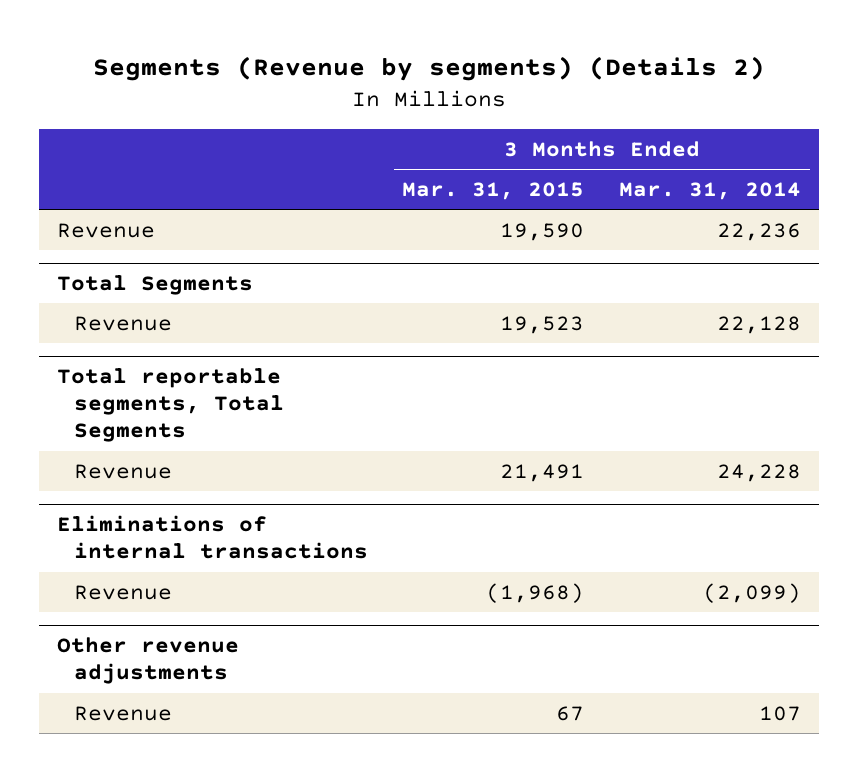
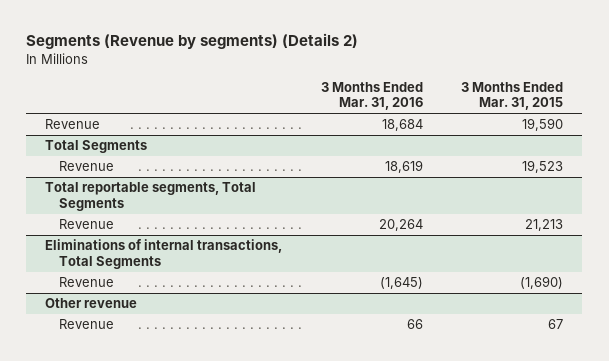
- | 3 Months Ended Mar. 31, 2015 | 3 Months Ended Mar. 31, 2014
+ | 3 Months Ended Mar. 31, 2016 | 3 Months Ended Mar. 31, 2015
@ Total reportable segments, Total Segments
- Revenue | 21,491 | 24,228
- Eliminations of internal transactions
- Revenue | (1,968) | (2,099)
- Other revenue adjustments
@ Total reportable segments, Total Segments
+ Revenue | 20,264 | 21,213
+ Eliminations of internal transactions, Total Segments
+ Revenue | (1,645) | (1,690)
+ Other revenue

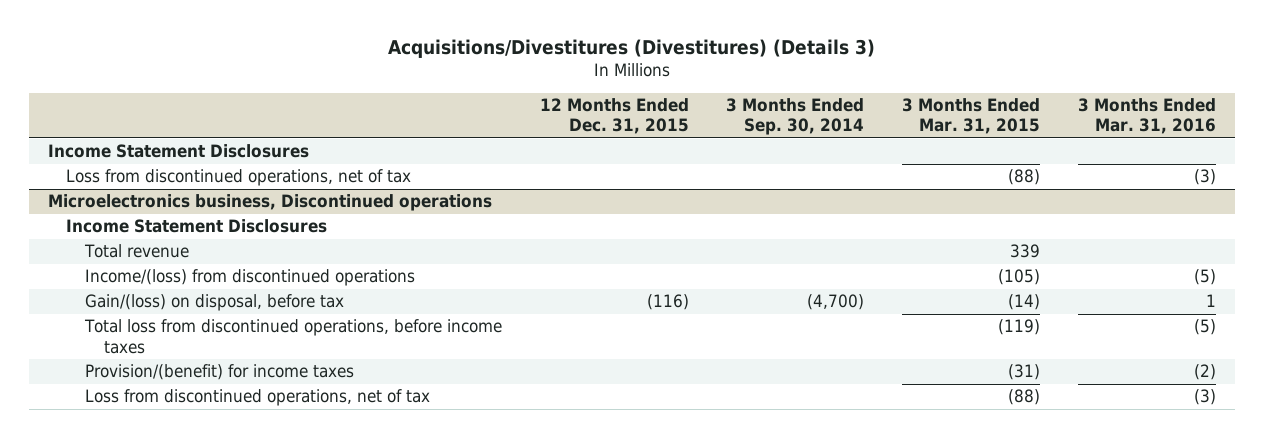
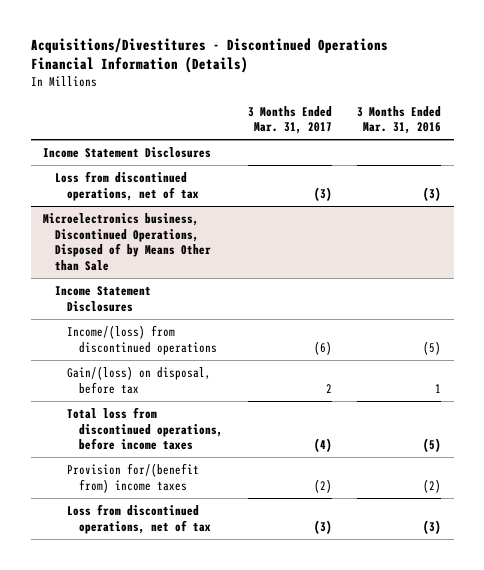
- Acquisitions/Divestitures (Divestitures) (Details 3)
+ Acquisitions/Divestitures - Discontinued Operations Financial Information (Details)
- | 12 Months Ended Dec. 31, 2015 | 3 Months Ended Sep. 30, 2014 | 3 Months Ended Mar. 31, 2015 | 3 Months Ended Mar. 31, 2016
+ | 3 Months Ended Mar. 31, 2017 | 3 Months Ended Mar. 31, 2016
- Microelectronics business, Discontinued operations
+ Microelectronics business, Discontinued Operations, Disposed of by Means Other than Sale
- Total revenue | | | 339 |
- Provision/(benefit) for income taxes | | | (31) | (2)
+ Provision for/(benefit from) income taxes | (2) | (2)

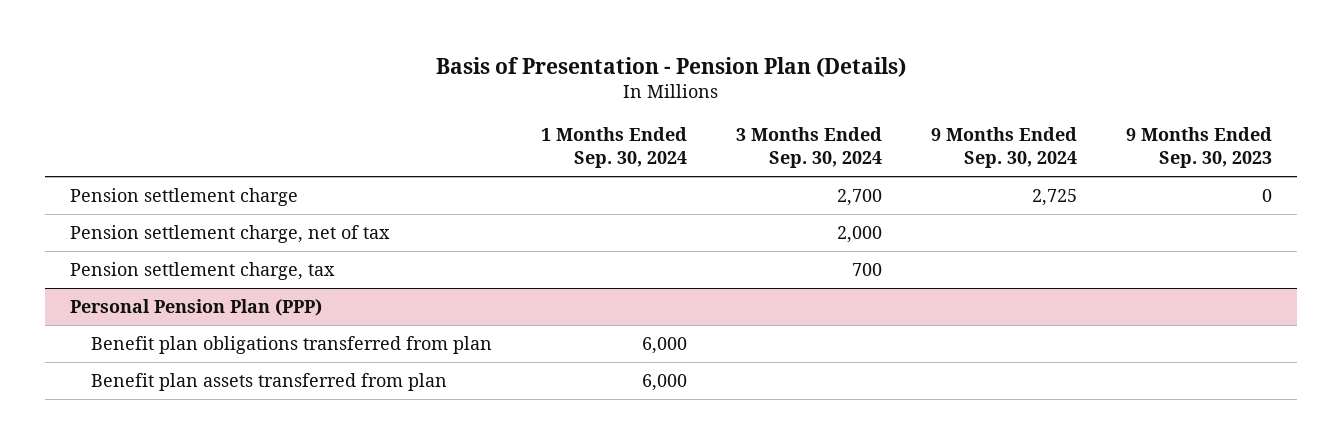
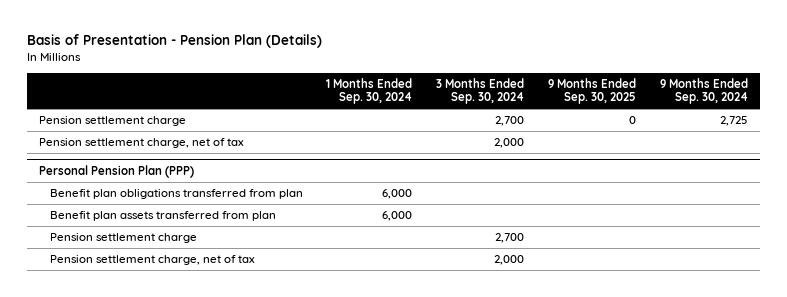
- | 1 Months Ended Sep. 30, 2024 | 3 Months Ended Sep. 30, 2024 | 9 Months Ended Sep. 30, 2024 | 9 Months Ended Sep. 30, 2023
+ | 1 Months Ended Sep. 30, 2024 | 3 Months Ended Sep. 30, 2024 | 9 Months Ended Sep. 30, 2025 | 9 Months Ended Sep. 30, 2024
- Pension settlement charge, tax | | 700 | |
@ Personal Pension Plan (PPP)
+ Pension settlement charge | | 2,700 | |
+ Pension settlement charge, net of tax | | 2,000 | |

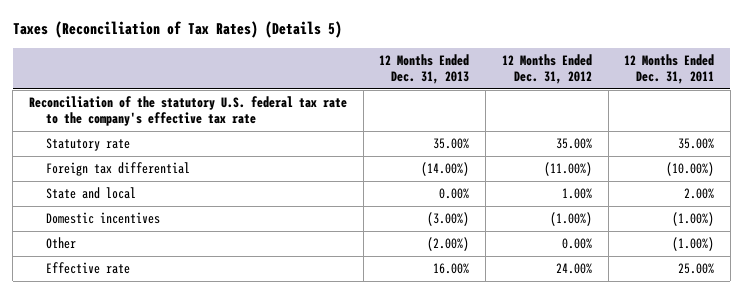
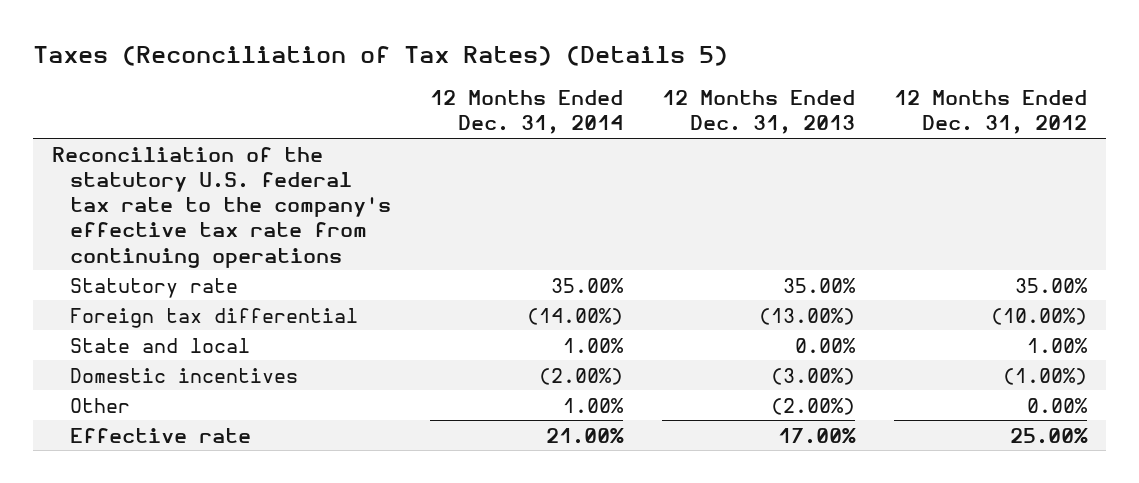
- | 12 Months Ended Dec. 31, 2013 | 12 Months Ended Dec. 31, 2012 | 12 Months Ended Dec. 31, 2011
+ | 12 Months Ended Dec. 31, 2014 | 12 Months Ended Dec. 31, 2013 | 12 Months Ended Dec. 31, 2012
- Reconciliation of the statutory U.S. federal tax rate to the company's effective tax rate
+ Reconciliation of the statutory U.S. federal tax rate to the company's effective tax rate from continuing operations
- Foreign tax differential | (14.00%) | (11.00%) | (10.00%)
+ Foreign tax differential | (14.00%) | (13.00%) | (10.00%)
- Effective rate | 16.00% | 24.00% | 25.00%
+ Effective rate | 21.00% | 17.00% | 25.00%

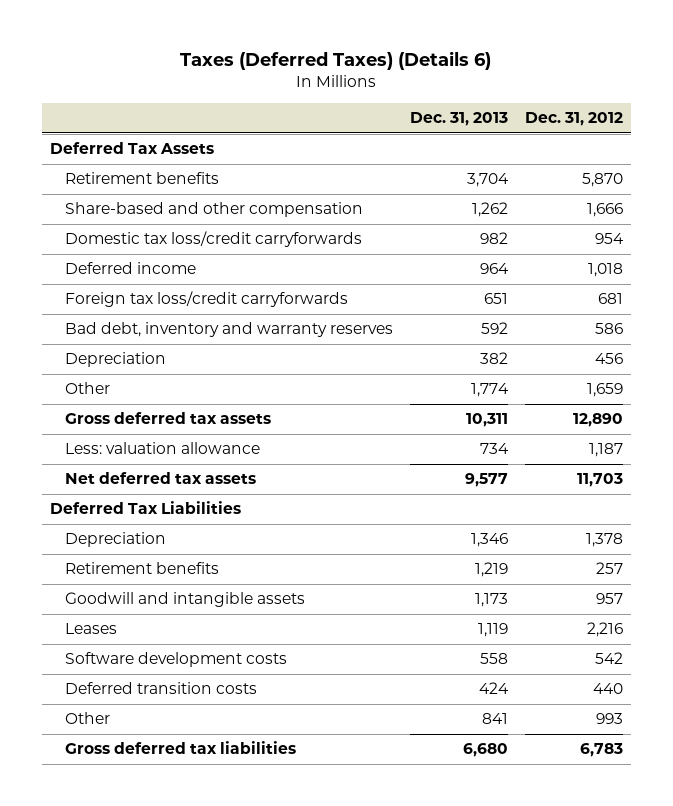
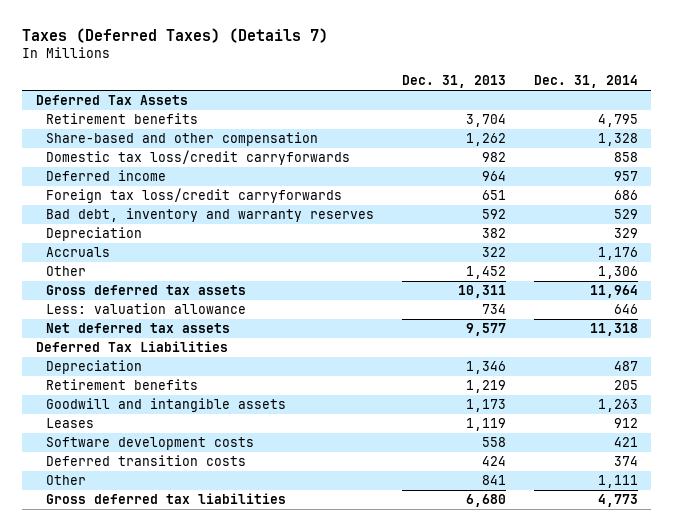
- Taxes (Deferred Taxes) (Details 6)
+ Taxes (Deferred Taxes) (Details 7)
- | Dec. 31, 2013 | Dec. 31, 2012
+ | Dec. 31, 2013 | Dec. 31, 2014
- Other | 1,774 | 1,659
+ Accruals | 322 | 1,176
+ Other | 1,452 | 1,306

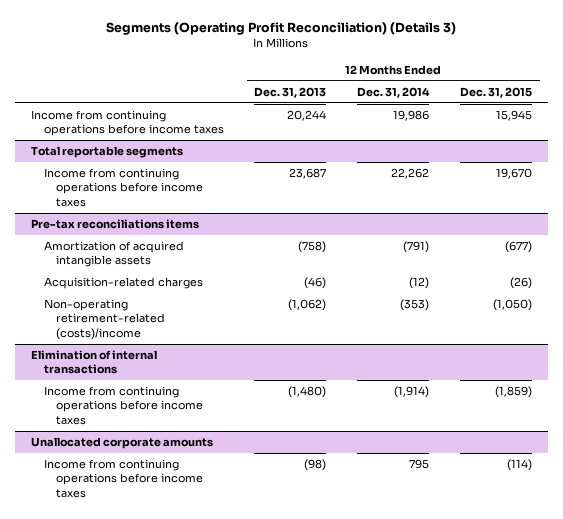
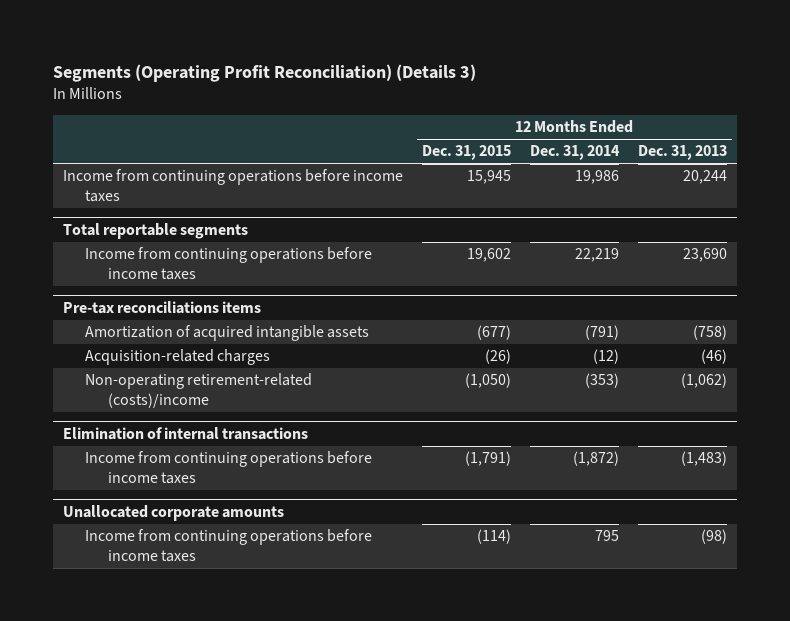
- | 12 Months Ended Dec. 31, 2013 | 12 Months Ended Dec. 31, 2014 | 12 Months Ended Dec. 31, 2015
+ | 12 Months Ended Dec. 31, 2015 | 12 Months Ended Dec. 31, 2014 | 12 Months Ended Dec. 31, 2013
@ Total reportable segments
- Income from continuing operations before income taxes | 23,687 | 22,262 | 19,670
+ Income from continuing operations before income taxes | 19,602 | 22,219 | 23,690
@ Elimination of internal transactions
- Income from continuing operations before income taxes | (1,480) | (1,914) | (1,859)
+ Income from continuing operations before income taxes | (1,791) | (1,872) | (1,483)

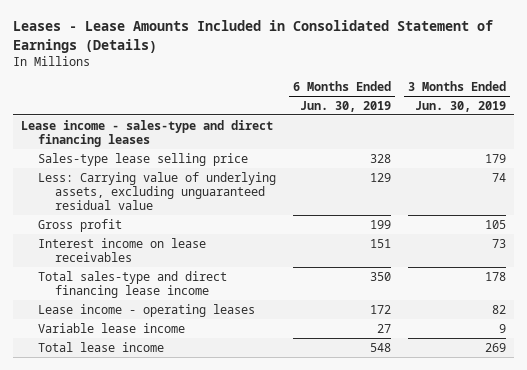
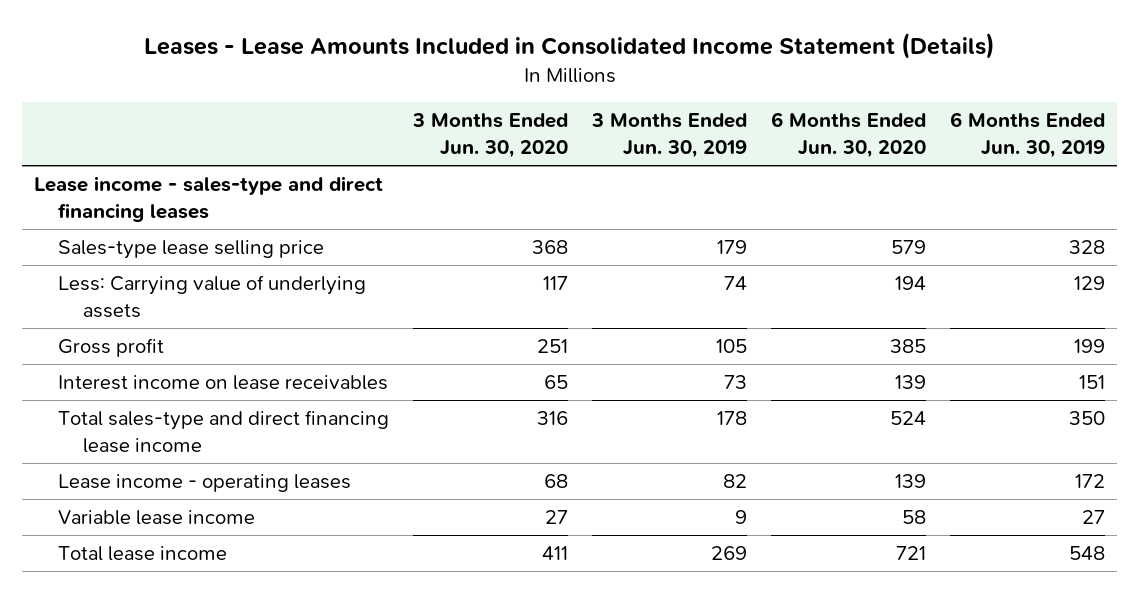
- Leases - Lease Amounts Included in Consolidated Statement of Earnings (Details)
+ Leases - Lease Amounts Included in Consolidated Income Statement (Details)
- | 6 Months Ended Jun. 30, 2019 | 3 Months Ended Jun. 30, 2019
+ | 3 Months Ended Jun. 30, 2020 | 3 Months Ended Jun. 30, 2019 | 6 Months Ended Jun. 30, 2020 | 6 Months Ended Jun. 30, 2019
- Less: Carrying value of underlying assets, excluding unguaranteed residual value | 129 | 74
+ Less: Carrying value of underlying assets | 117 | 74 | 194 | 129

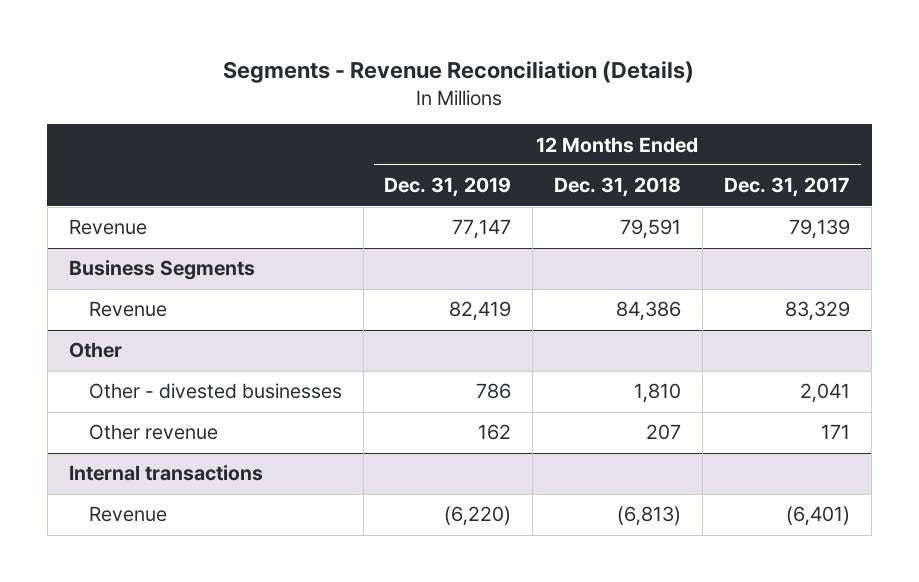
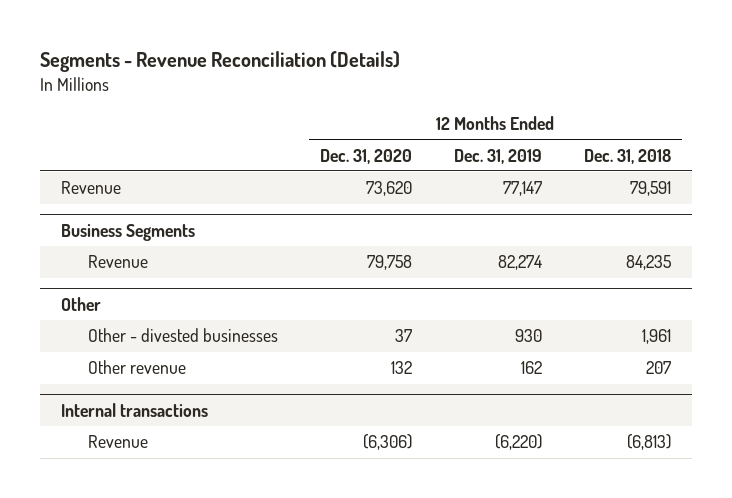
- | 12 Months Ended Dec. 31, 2019 | 12 Months Ended Dec. 31, 2018 | 12 Months Ended Dec. 31, 2017
+ | 12 Months Ended Dec. 31, 2020 | 12 Months Ended Dec. 31, 2019 | 12 Months Ended Dec. 31, 2018
@ Business Segments
- Revenue | 82,419 | 84,386 | 83,329
+ Revenue | 79,758 | 82,274 | 84,235
@ Other
- Other - divested businesses | 786 | 1,810 | 2,041
+ Other - divested businesses | 37 | 930 | 1,961

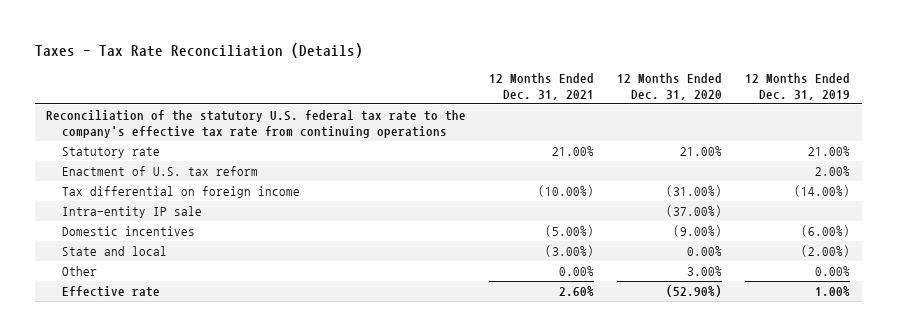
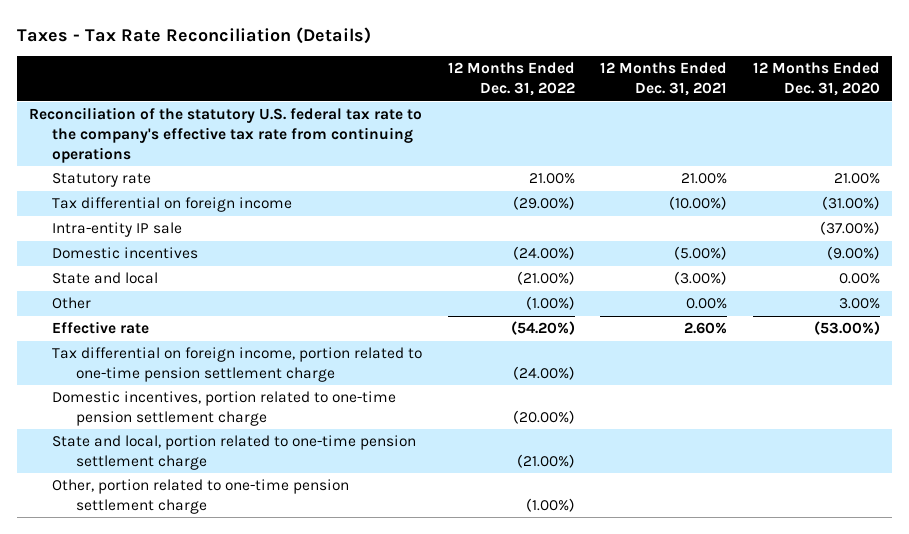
- | 12 Months Ended Dec. 31, 2021 | 12 Months Ended Dec. 31, 2020 | 12 Months Ended Dec. 31, 2019
+ | 12 Months Ended Dec. 31, 2022 | 12 Months Ended Dec. 31, 2021 | 12 Months Ended Dec. 31, 2020
- Enactment of U.S. tax reform | | | 2.00%
- Effective rate | 2.60% | (52.90%) | 1.00%
+ Effective rate | (54.20%) | 2.60% | (53.00%)
+ Tax differential on foreign income, portion related to one-time pension settlement charge | (24.00%) | |
+ Domestic incentives, portion related to one-time pension settlement charge | (20.00%) | |
+ State and local, portion related to one-time pension settlement charge | (21.00%) | |
+ Other, portion related to one-time pension settlement charge | (1.00%) | |

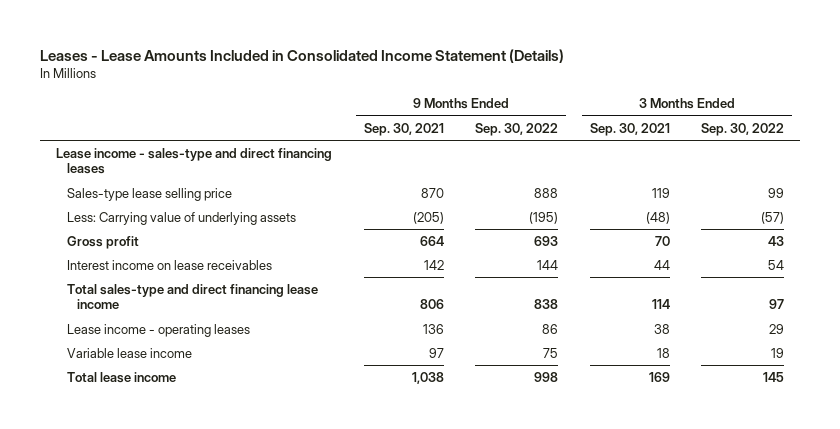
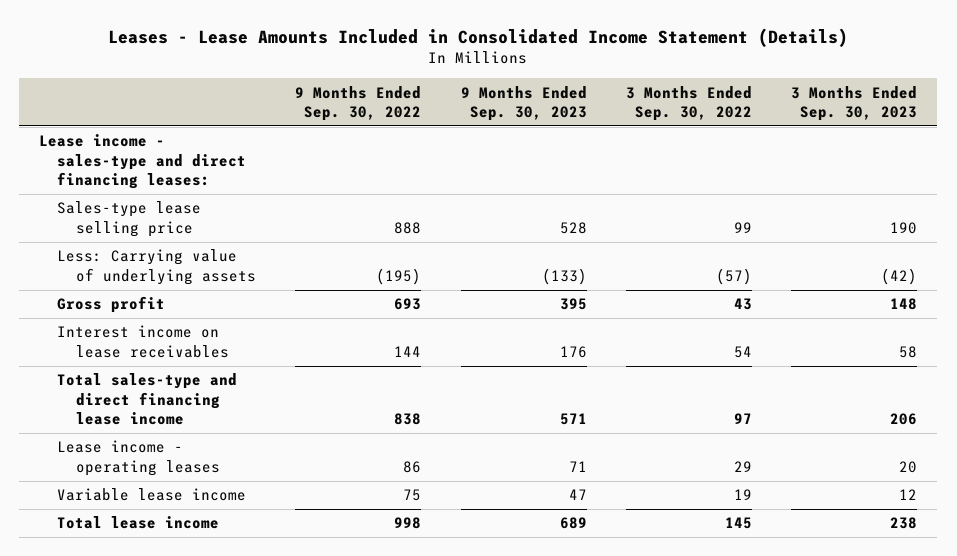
- | 9 Months Ended Sep. 30, 2021 | 9 Months Ended Sep. 30, 2022 | 3 Months Ended Sep. 30, 2021 | 3 Months Ended Sep. 30, 2022
+ | 9 Months Ended Sep. 30, 2022 | 9 Months Ended Sep. 30, 2023 | 3 Months Ended Sep. 30, 2022 | 3 Months Ended Sep. 30, 2023
- Lease income - sales-type and direct financing leases
+ Lease income - sales-type and direct financing leases:

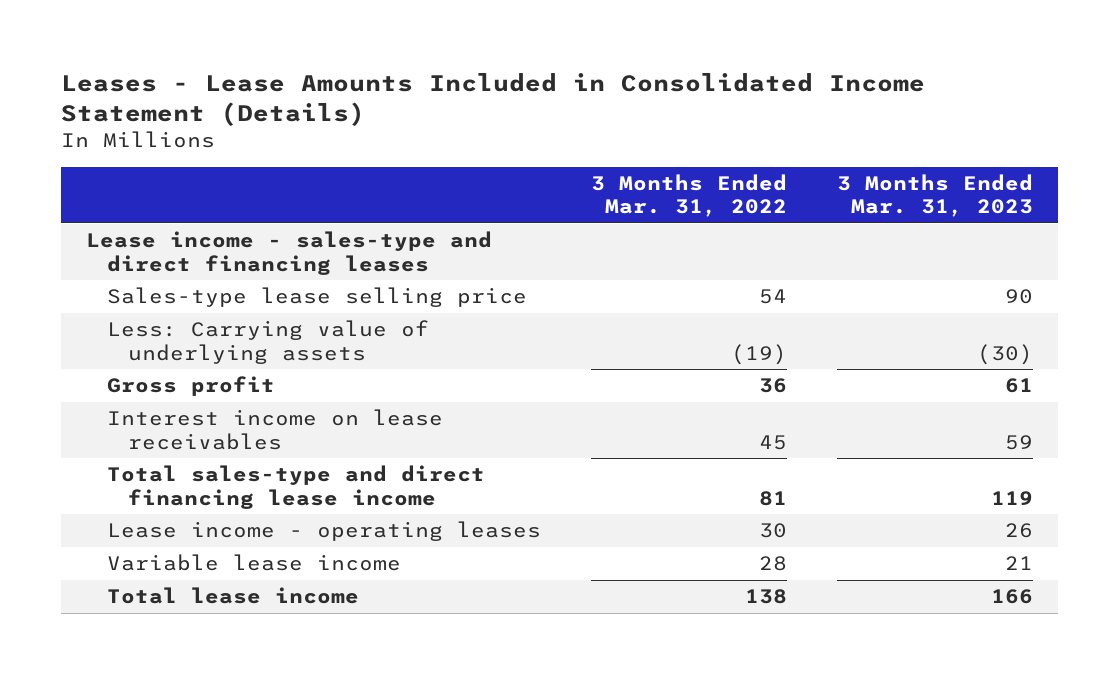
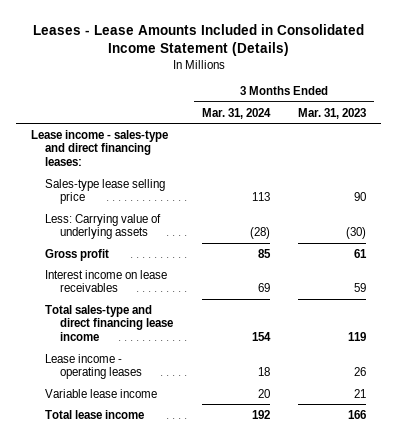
- | 3 Months Ended Mar. 31, 2022 | 3 Months Ended Mar. 31, 2023
+ | 3 Months Ended Mar. 31, 2024 | 3 Months Ended Mar. 31, 2023
- Lease income - sales-type and direct financing leases
+ Lease income - sales-type and direct financing leases:

